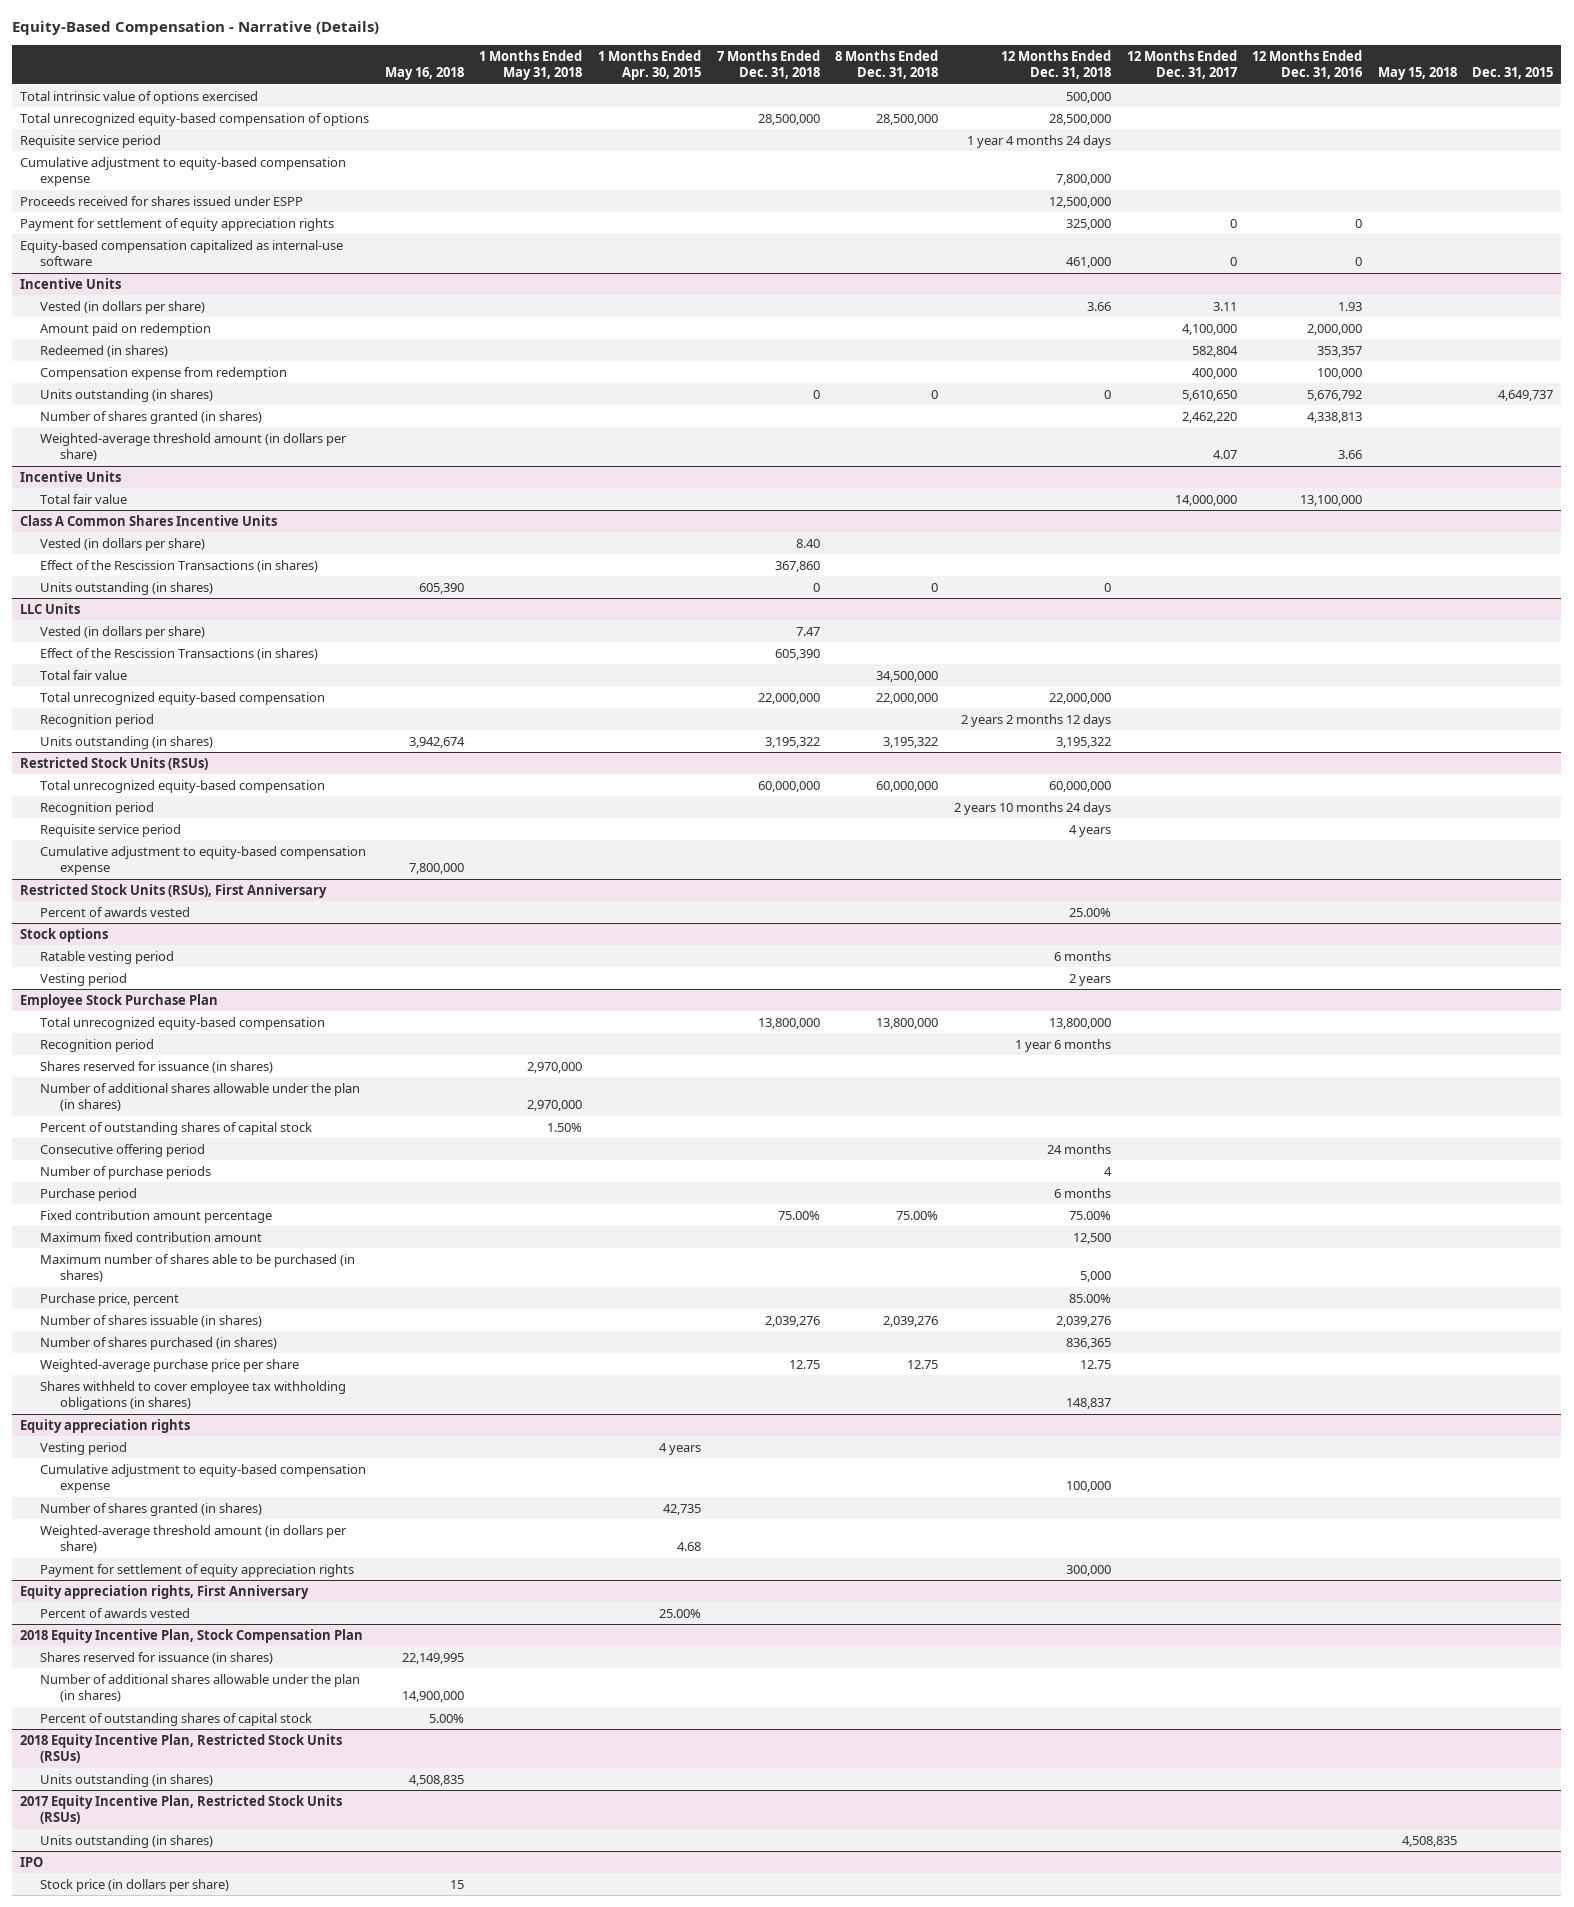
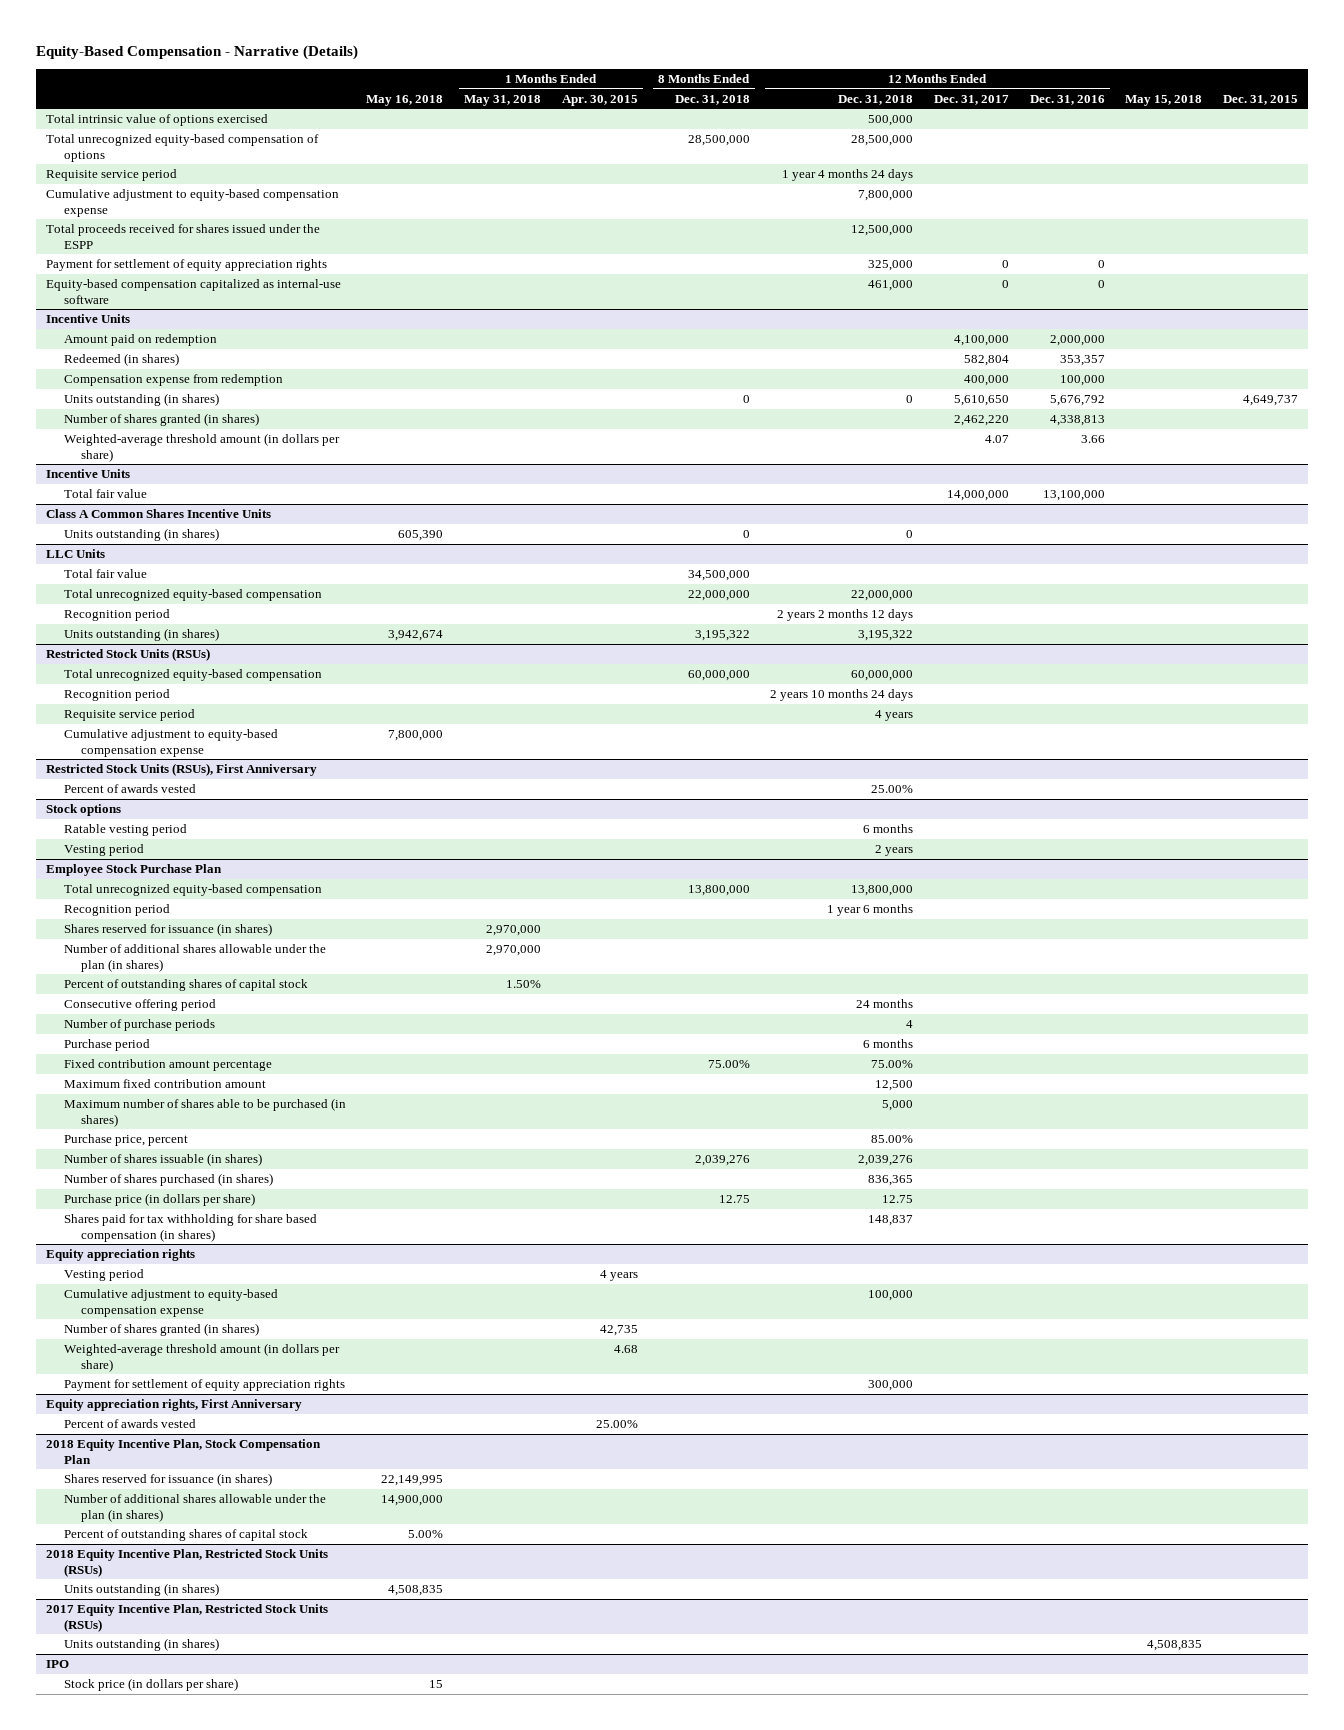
- | May 16, 2018 | 1 Months Ended May 31, 2018 | 1 Months Ended Apr. 30, 2015 | 7 Months Ended Dec. 31, 2018 | 8 Months Ended Dec. 31, 2018 | 12 Months Ended Dec. 31, 2018 | 12 Months Ended Dec. 31, 2017 | 12 Months Ended Dec. 31, 2016 | May 15, 2018 | Dec. 31, 2015
+ | May 16, 2018 | 1 Months Ended May 31, 2018 | 1 Months Ended Apr. 30, 2015 | 8 Months Ended Dec. 31, 2018 | 12 Months Ended Dec. 31, 2018 | 12 Months Ended Dec. 31, 2017 | 12 Months Ended Dec. 31, 2016 | May 15, 2018 | Dec. 31, 2015
- Proceeds received for shares issued under ESPP | | | | | | 12,500,000 | | | |
+ Total proceeds received for shares issued under the ESPP | | | | | 12,500,000 | | | |
@ Incentive Units
- Vested (in dollars per share) | | | | | | 3.66 | 3.11 | 1.93 | |
@ Class A Common Shares Incentive Units
- Vested (in dollars per share) | | | | 8.40 | | | | | |
- Effect of the Rescission Transactions (in shares) | | | | 367,860 | | | | | |
@ LLC Units
- Vested (in dollars per share) | | | | 7.47 | | | | | |
- Effect of the Rescission Transactions (in shares) | | | | 605,390 | | | | | |
@ Employee Stock Purchase Plan
- Weighted-average purchase price per share | | | | 12.75 | 12.75 | 12.75 | | | |
- Shares withheld to cover employee tax withholding obligations (in shares) | | | | | | 148,837 | | | |
+ Purchase price (in dollars per share) | | | | 12.75 | 12.75 | | | |
+ Shares paid for tax withholding for share based compensation (in shares) | | | | | 148,837 | | | |

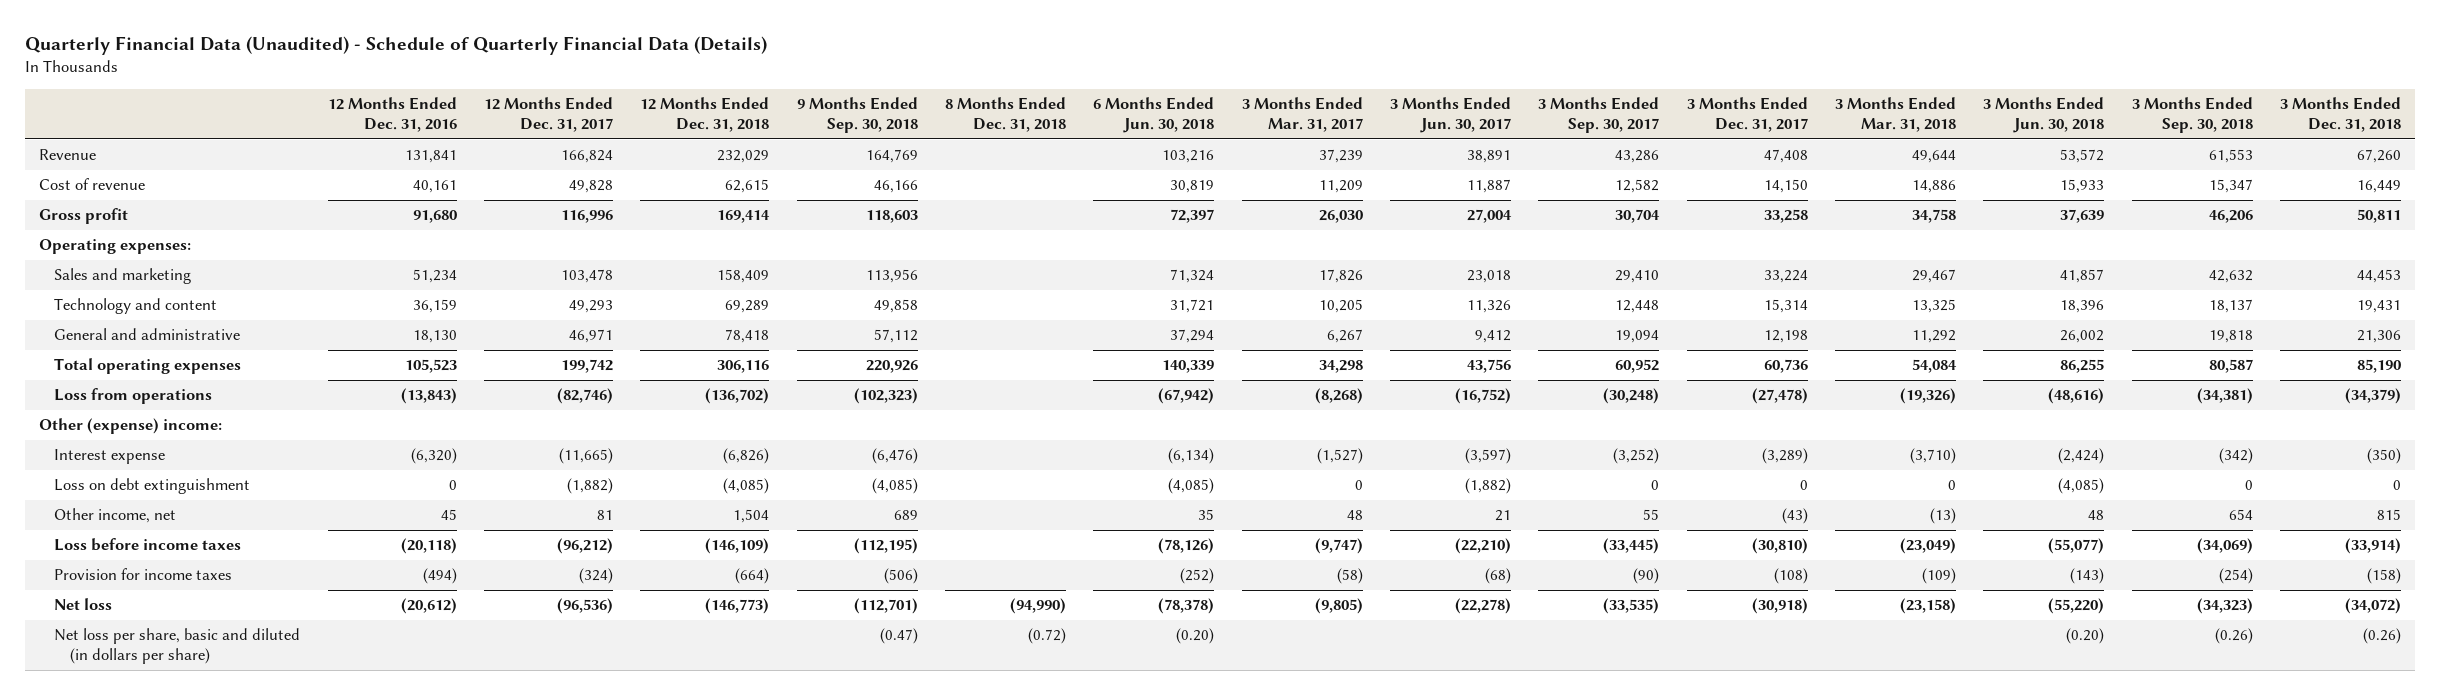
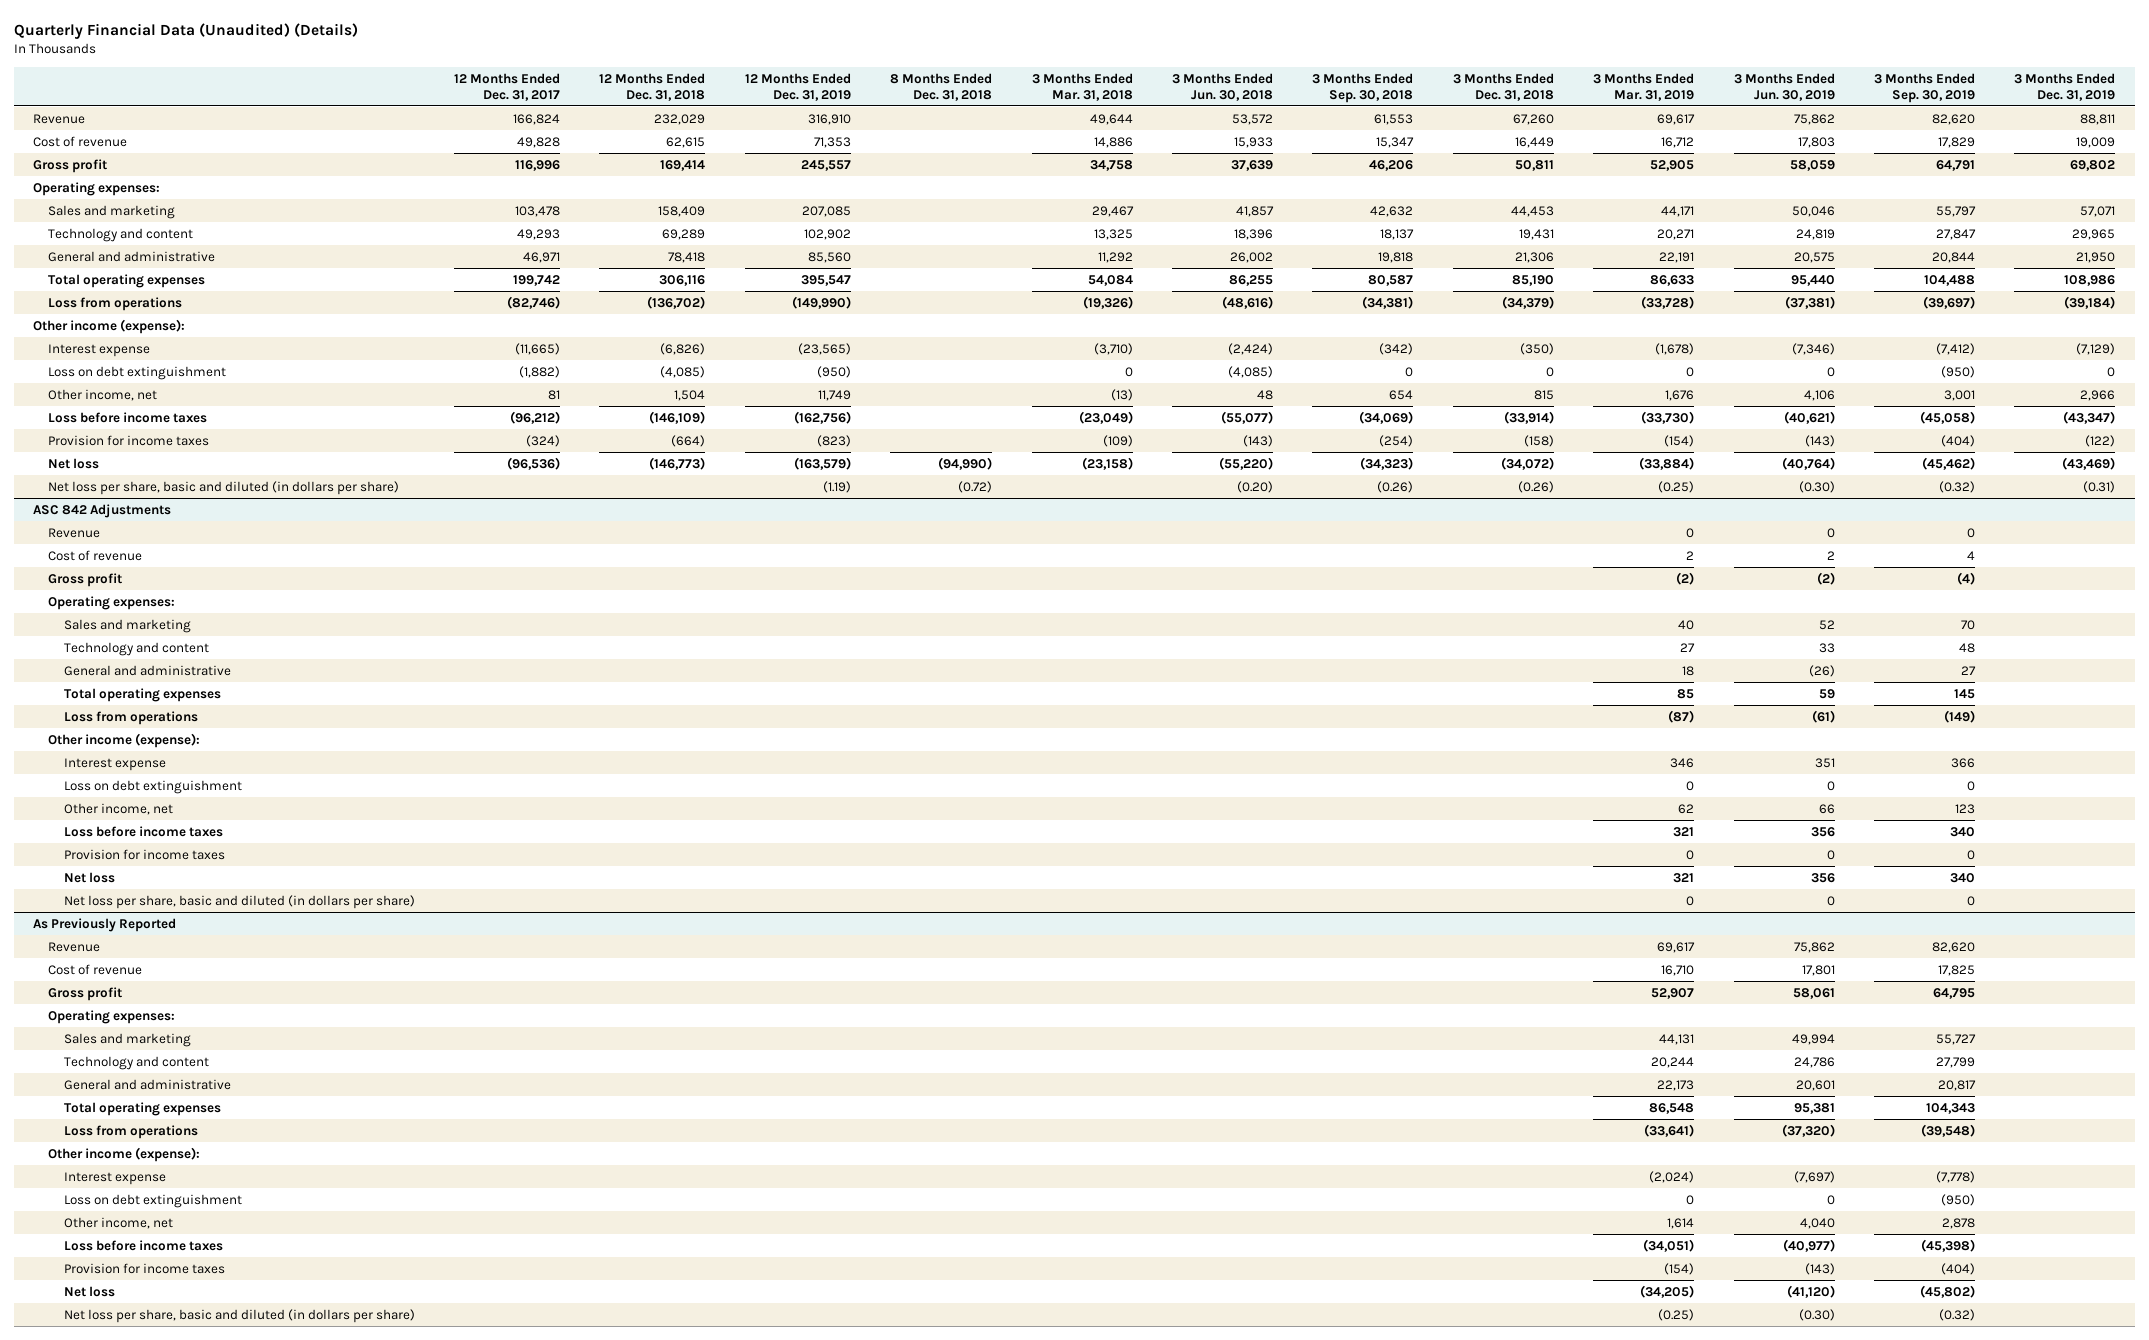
- Quarterly Financial Data (Unaudited) - Schedule of Quarterly Financial Data (Details)
+ Quarterly Financial Data (Unaudited) (Details)
- | 12 Months Ended Dec. 31, 2016 | 12 Months Ended Dec. 31, 2017 | 12 Months Ended Dec. 31, 2018 | 9 Months Ended Sep. 30, 2018 | 8 Months Ended Dec. 31, 2018 | 6 Months Ended Jun. 30, 2018 | 3 Months Ended Mar. 31, 2017 | 3 Months Ended Jun. 30, 2017 | 3 Months Ended Sep. 30, 2017 | 3 Months Ended Dec. 31, 2017 | 3 Months Ended Mar. 31, 2018 | 3 Months Ended Jun. 30, 2018 | 3 Months Ended Sep. 30, 2018 | 3 Months Ended Dec. 31, 2018
+ | 12 Months Ended Dec. 31, 2017 | 12 Months Ended Dec. 31, 2018 | 12 Months Ended Dec. 31, 2019 | 8 Months Ended Dec. 31, 2018 | 3 Months Ended Mar. 31, 2018 | 3 Months Ended Jun. 30, 2018 | 3 Months Ended Sep. 30, 2018 | 3 Months Ended Dec. 31, 2018 | 3 Months Ended Mar. 31, 2019 | 3 Months Ended Jun. 30, 2019 | 3 Months Ended Sep. 30, 2019 | 3 Months Ended Dec. 31, 2019
- Other (expense) income:
+ Other income (expense):
+ ASC 842 Adjustments
+ Revenue | | | | | | | | | 0 | 0 | 0 |
+ Cost of revenue | | | | | | | | | 2 | 2 | 4 |
+ Gross profit | | | | | | | | | (2) | (2) | (4) |
+ Operating expenses:
+ Sales and marketing | | | | | | | | | 40 | 52 | 70 |
+ Technology and content | | | | | | | | | 27 | 33 | 48 |
+ General and administrative | | | | | | | | | 18 | (26) | 27 |
+ Total operating expenses | | | | | | | | | 85 | 59 | 145 |
+ Loss from operations | | | | | | | | | (87) | (61) | (149) |
+ Other income (expense):
+ Interest expense | | | | | | | | | 346 | 351 | 366 |
+ Loss on debt extinguishment | | | | | | | | | 0 | 0 | 0 |
+ Other income, net | | | | | | | | | 62 | 66 | 123 |
+ Loss before income taxes | | | | | | | | | 321 | 356 | 340 |
+ Provision for income taxes | | | | | | | | | 0 | 0 | 0 |
+ Net loss | | | | | | | | | 321 | 356 | 340 |
+ Net loss per share, basic and diluted (in dollars per share) | | | | | | | | | 0 | 0 | 0 |
+ As Previously Reported
+ Revenue | | | | | | | | | 69,617 | 75,862 | 82,620 |
+ Cost of revenue | | | | | | | | | 16,710 | 17,801 | 17,825 |
+ Gross profit | | | | | | | | | 52,907 | 58,061 | 64,795 |
+ Operating expenses:
+ Sales and marketing | | | | | | | | | 44,131 | 49,994 | 55,727 |
+ Technology and content | | | | | | | | | 20,244 | 24,786 | 27,799 |
+ General and administrative | | | | | | | | | 22,173 | 20,601 | 20,817 |
+ Total operating expenses | | | | | | | | | 86,548 | 95,381 | 104,343 |
+ Loss from operations | | | | | | | | | (33,641) | (37,320) | (39,548) |
+ Other income (expense):
+ Interest expense | | | | | | | | | (2,024) | (7,697) | (7,778) |
+ Loss on debt extinguishment | | | | | | | | | 0 | 0 | (950) |
+ Other income, net | | | | | | | | | 1,614 | 4,040 | 2,878 |
+ Loss before income taxes | | | | | | | | | (34,051) | (40,977) | (45,398) |
+ Provision for income taxes | | | | | | | | | (154) | (143) | (404) |
+ Net loss | | | | | | | | | (34,205) | (41,120) | (45,802) |
+ Net loss per share, basic and diluted (in dollars per share) | | | | | | | | | (0.25) | (0.30) | (0.32) |

